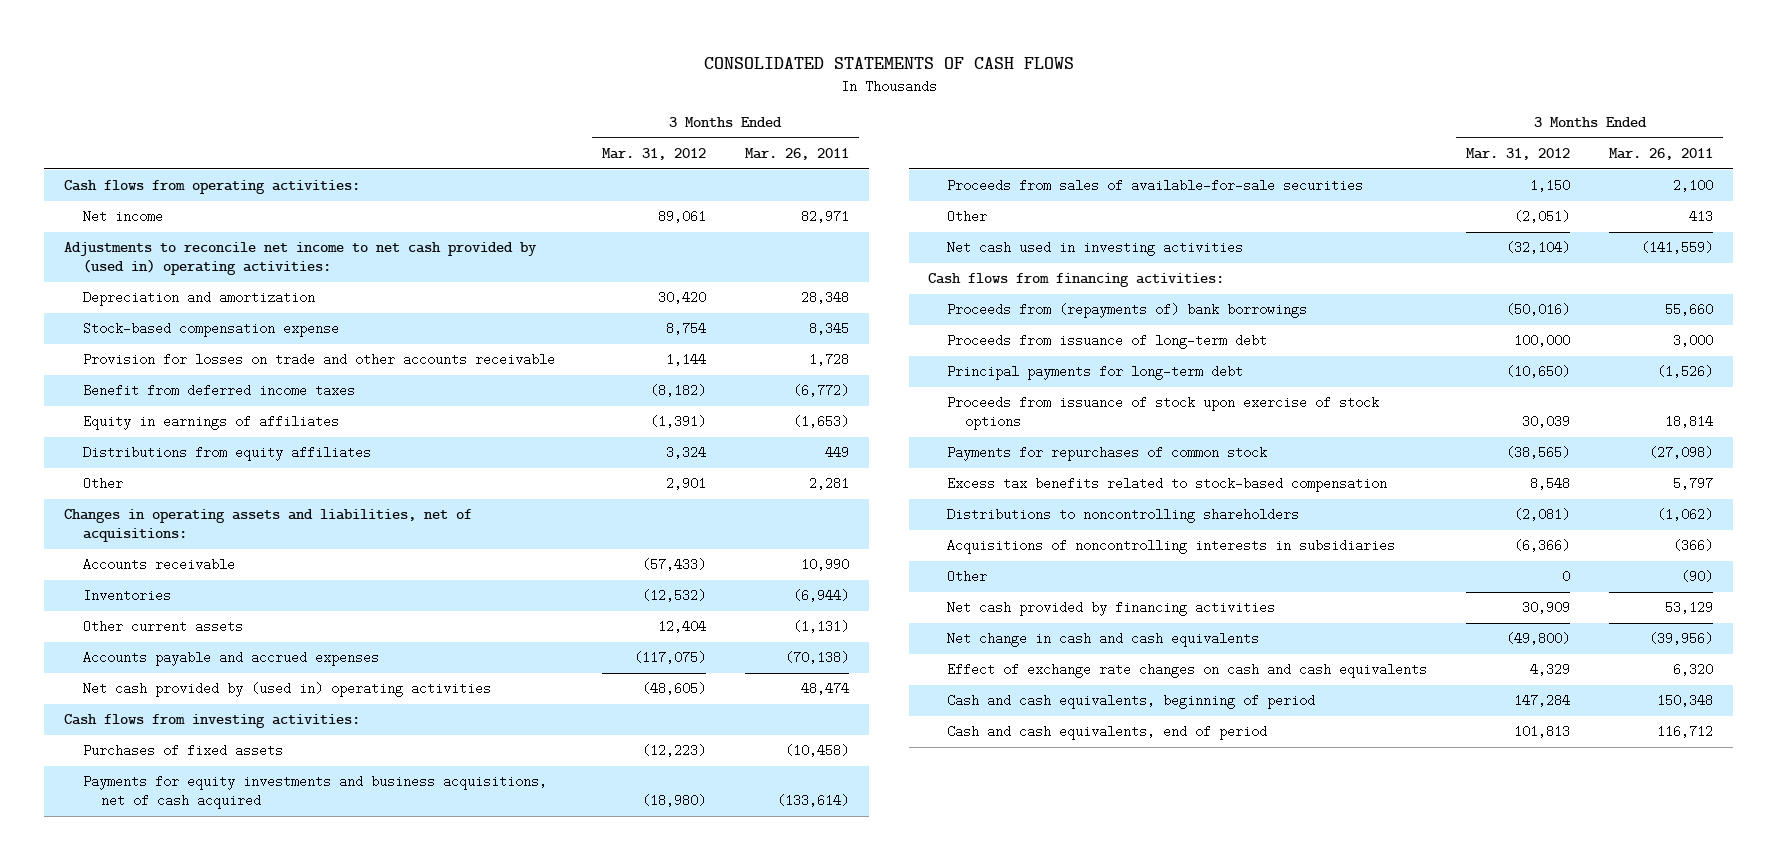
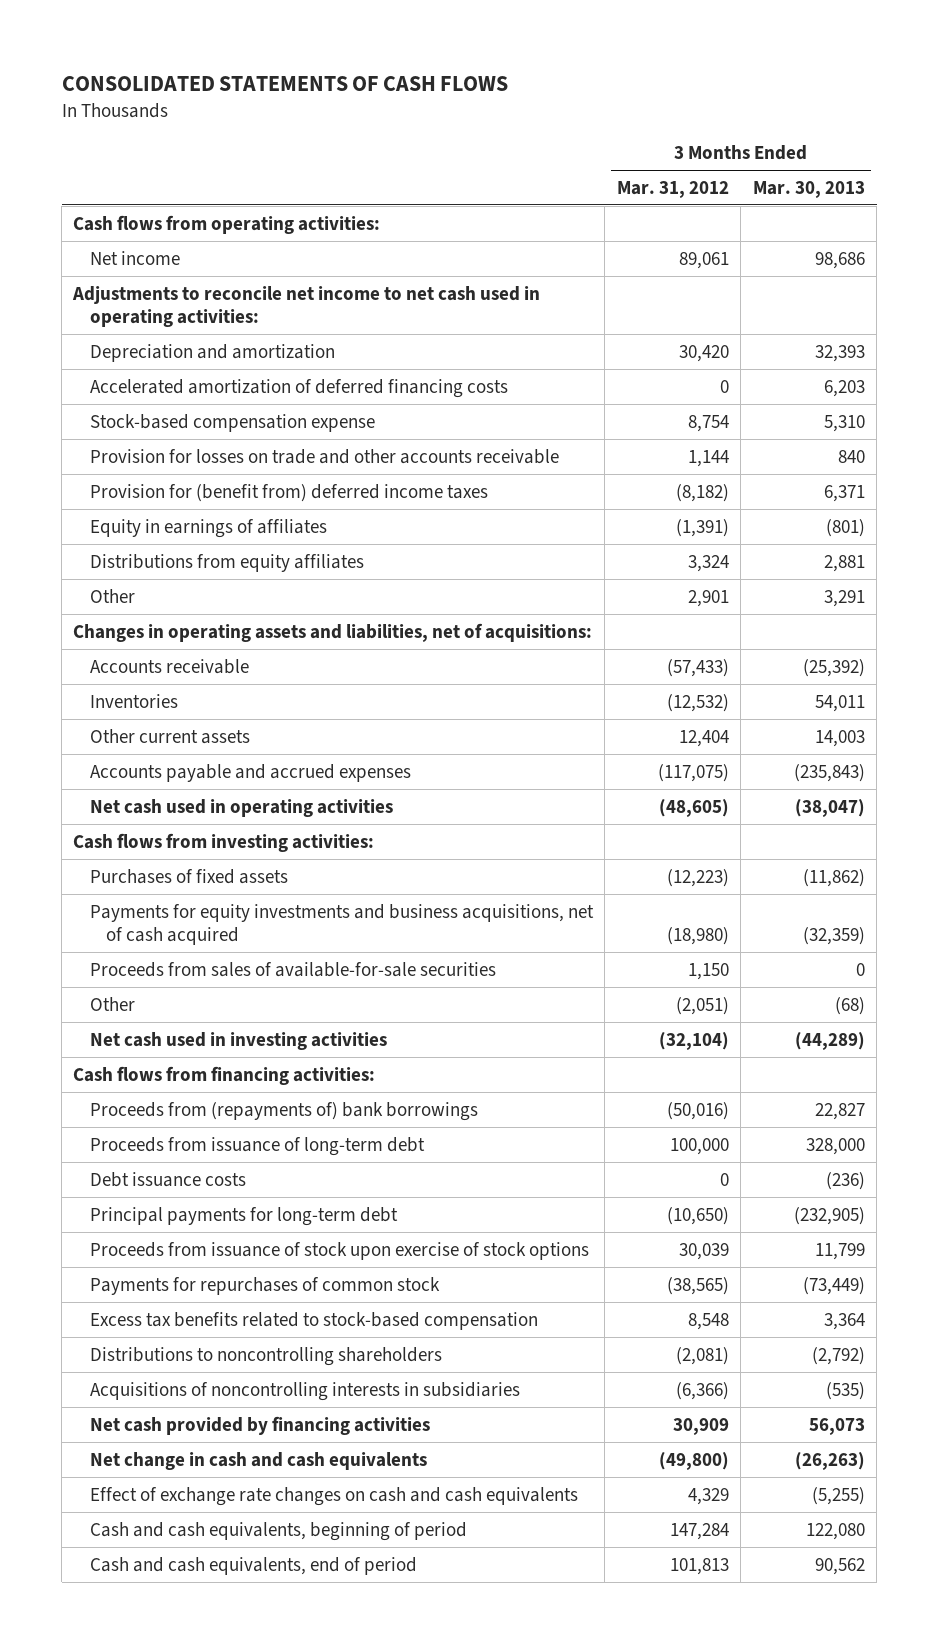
- | 3 Months Ended Mar. 31, 2012 | 3 Months Ended Mar. 26, 2011
+ | 3 Months Ended Mar. 31, 2012 | 3 Months Ended Mar. 30, 2013
- Adjustments to reconcile net income to net cash provided by (used in) operating activities:
+ Adjustments to reconcile net income to net cash used in operating activities:
+ Accelerated amortization of deferred financing costs | 0 | 6,203
- Benefit from deferred income taxes | (8,182) | (6,772)
+ Provision for (benefit from) deferred income taxes | (8,182) | 6,371
- Net cash provided by (used in) operating activities | (48,605) | 48,474
+ Net cash used in operating activities | (48,605) | (38,047)
+ Debt issuance costs | 0 | (236)
- Other | 0 | (90)

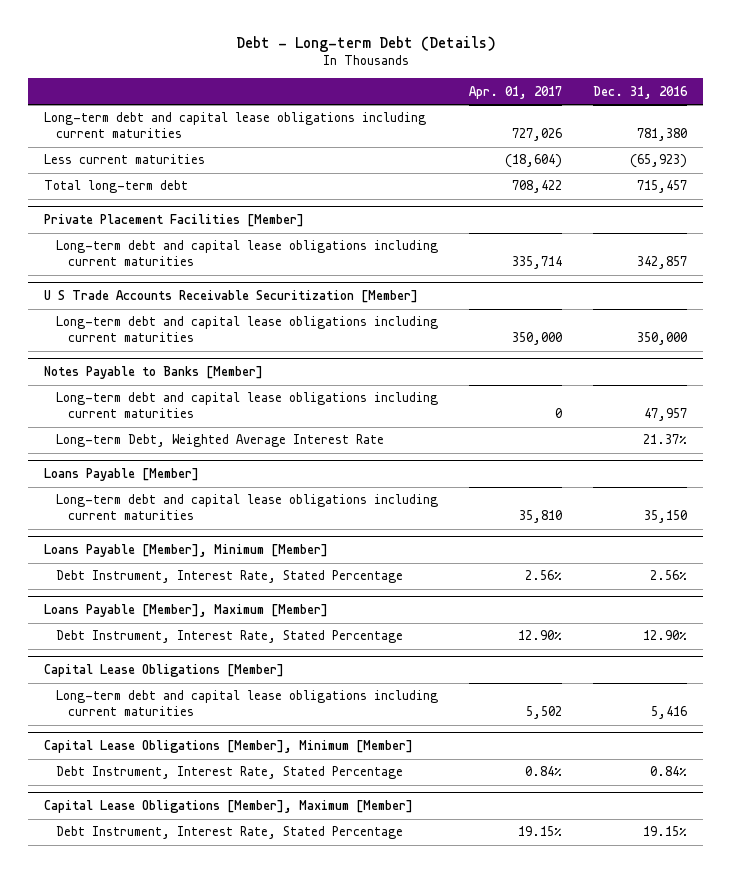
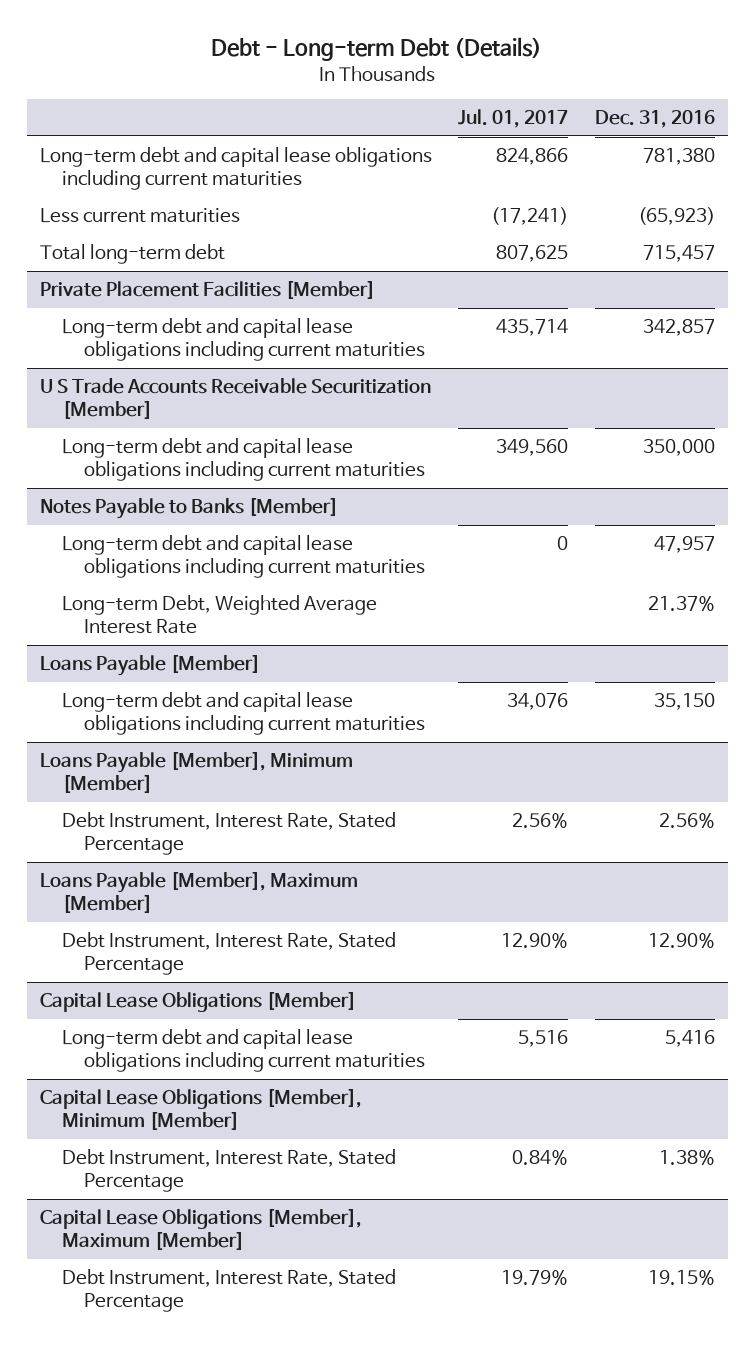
- | Apr. 01, 2017 | Dec. 31, 2016
+ | Jul. 01, 2017 | Dec. 31, 2016
@ Capital Lease Obligations [Member], Minimum [Member]
- Debt Instrument, Interest Rate, Stated Percentage | 0.84% | 0.84%
+ Debt Instrument, Interest Rate, Stated Percentage | 0.84% | 1.38%

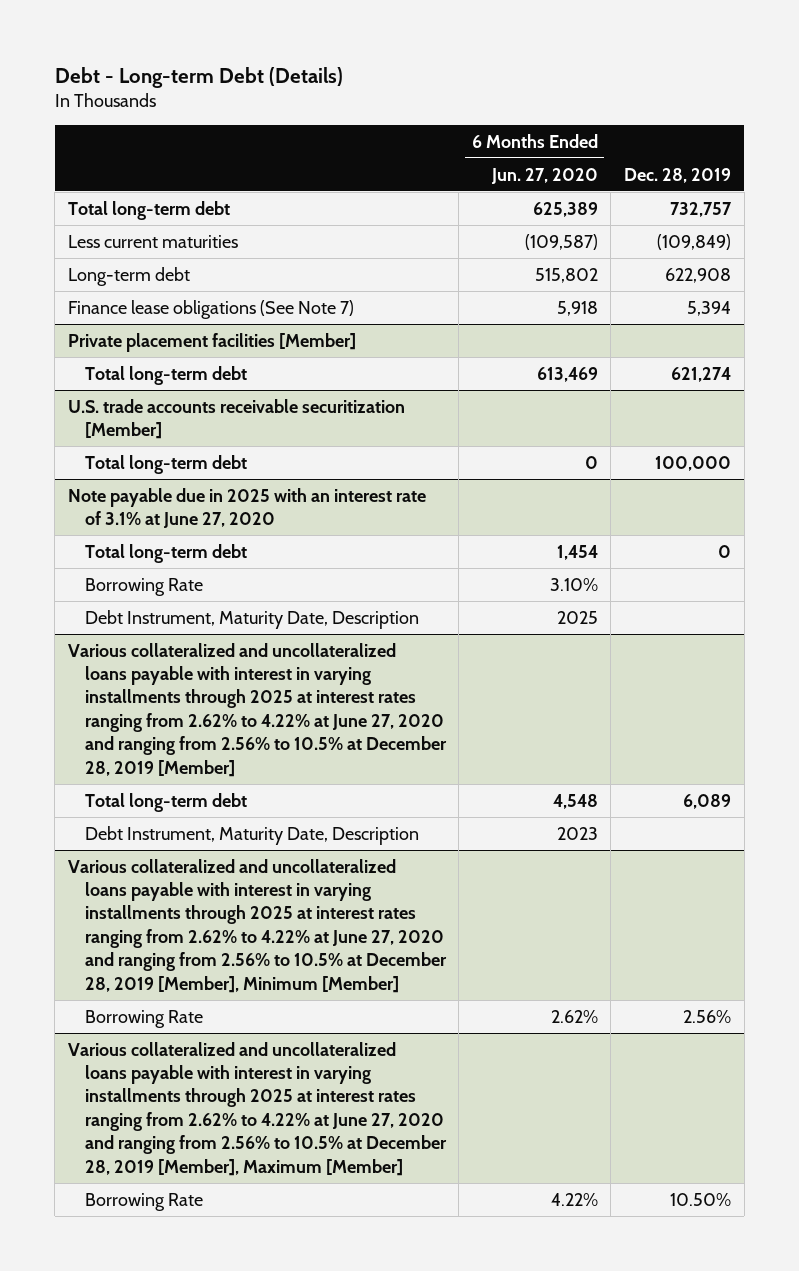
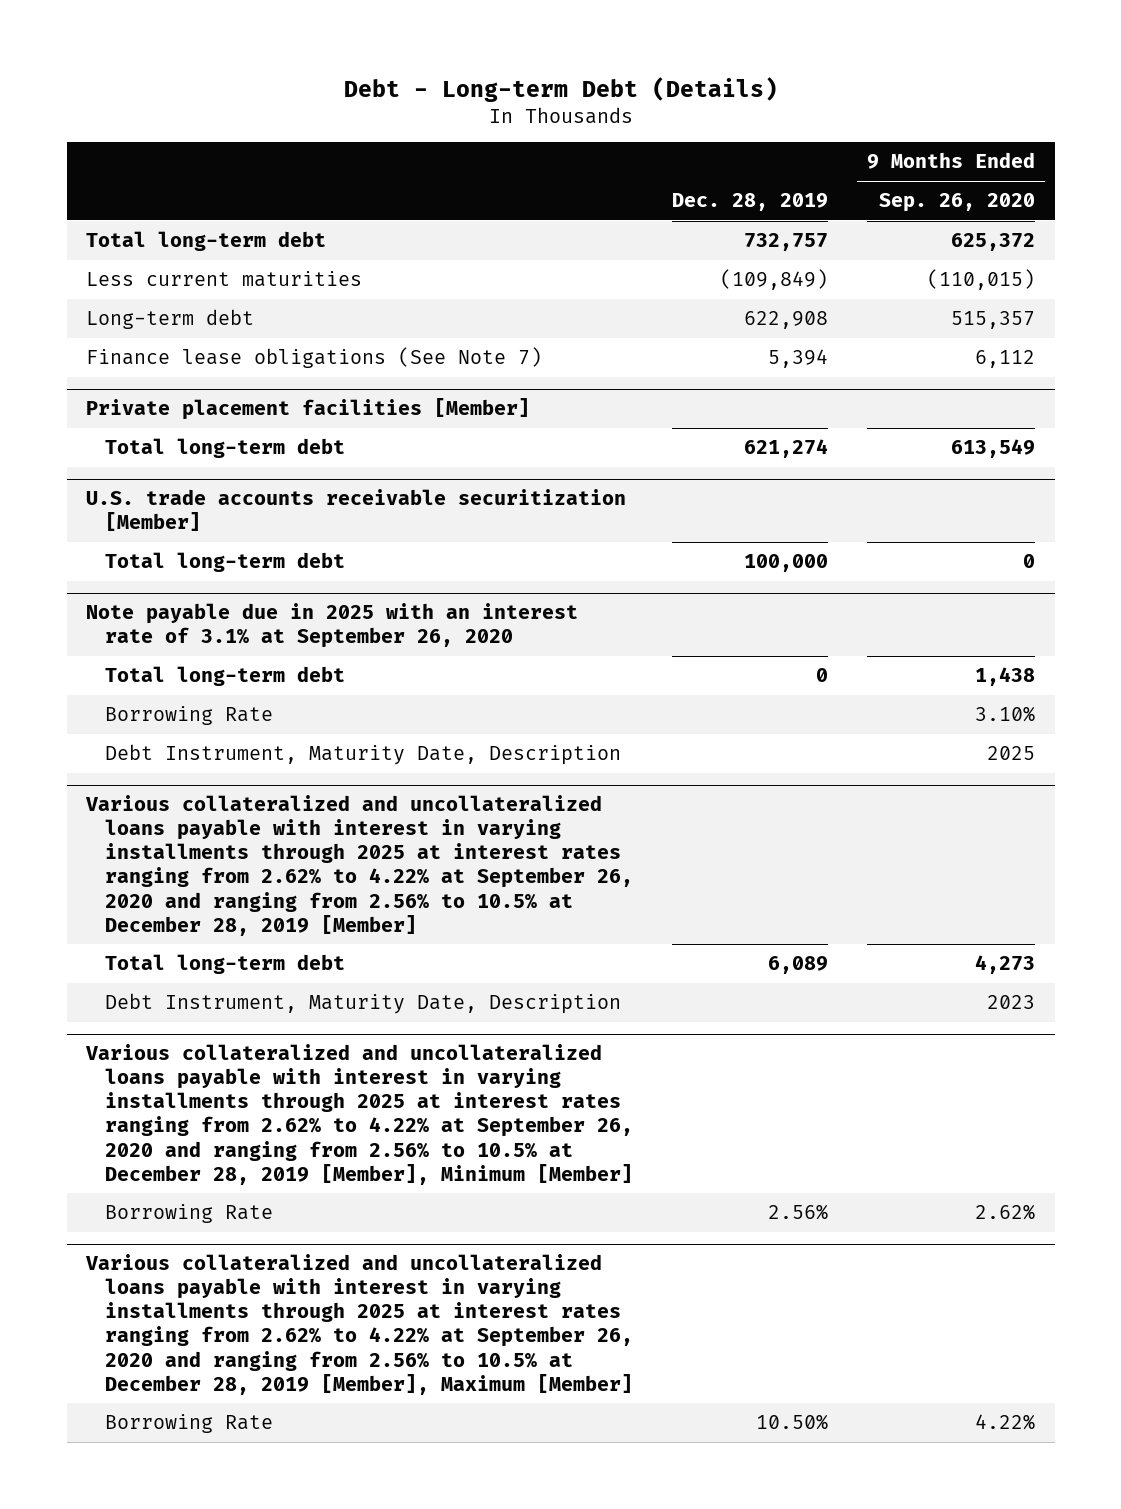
- | 6 Months Ended Jun. 27, 2020 | Dec. 28, 2019
+ | Dec. 28, 2019 | 9 Months Ended Sep. 26, 2020
- Note payable due in 2025 with an interest rate of 3.1% at June 27, 2020
+ Note payable due in 2025 with an interest rate of 3.1% at September 26, 2020
- Various collateralized and uncollateralized loans payable with interest in varying installments through 2025 at interest rates ranging from 2.62% to 4.22% at June 27, 2020 and ranging from 2.56% to 10.5% at December 28, 2019 [Member]
+ Various collateralized and uncollateralized loans payable with interest in varying installments through 2025 at interest rates ranging from 2.62% to 4.22% at September 26, 2020 and ranging from 2.56% to 10.5% at December 28, 2019 [Member]
- Various collateralized and uncollateralized loans payable with interest in varying installments through 2025 at interest rates ranging from 2.62% to 4.22% at June 27, 2020 and ranging from 2.56% to 10.5% at December 28, 2019 [Member], Minimum [Member]
+ Various collateralized and uncollateralized loans payable with interest in varying installments through 2025 at interest rates ranging from 2.62% to 4.22% at September 26, 2020 and ranging from 2.56% to 10.5% at December 28, 2019 [Member], Minimum [Member]
- Various collateralized and uncollateralized loans payable with interest in varying installments through 2025 at interest rates ranging from 2.62% to 4.22% at June 27, 2020 and ranging from 2.56% to 10.5% at December 28, 2019 [Member], Maximum [Member]
+ Various collateralized and uncollateralized loans payable with interest in varying installments through 2025 at interest rates ranging from 2.62% to 4.22% at September 26, 2020 and ranging from 2.56% to 10.5% at December 28, 2019 [Member], Maximum [Member]

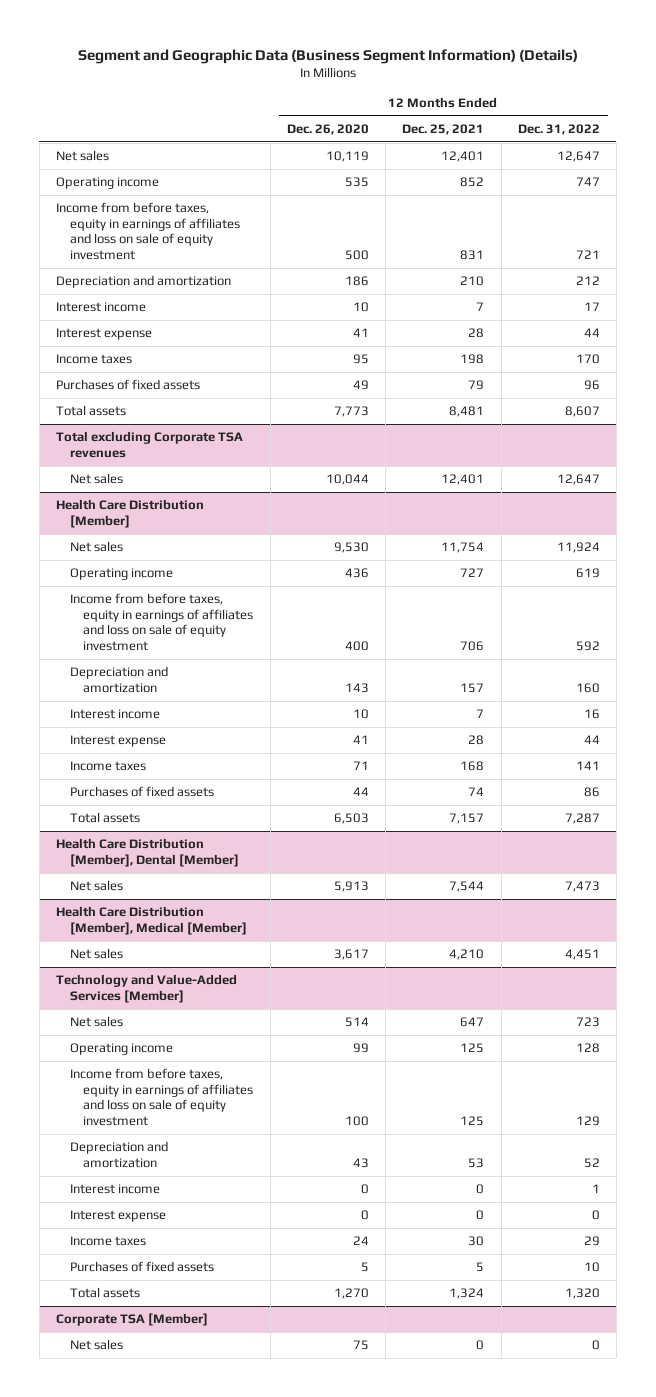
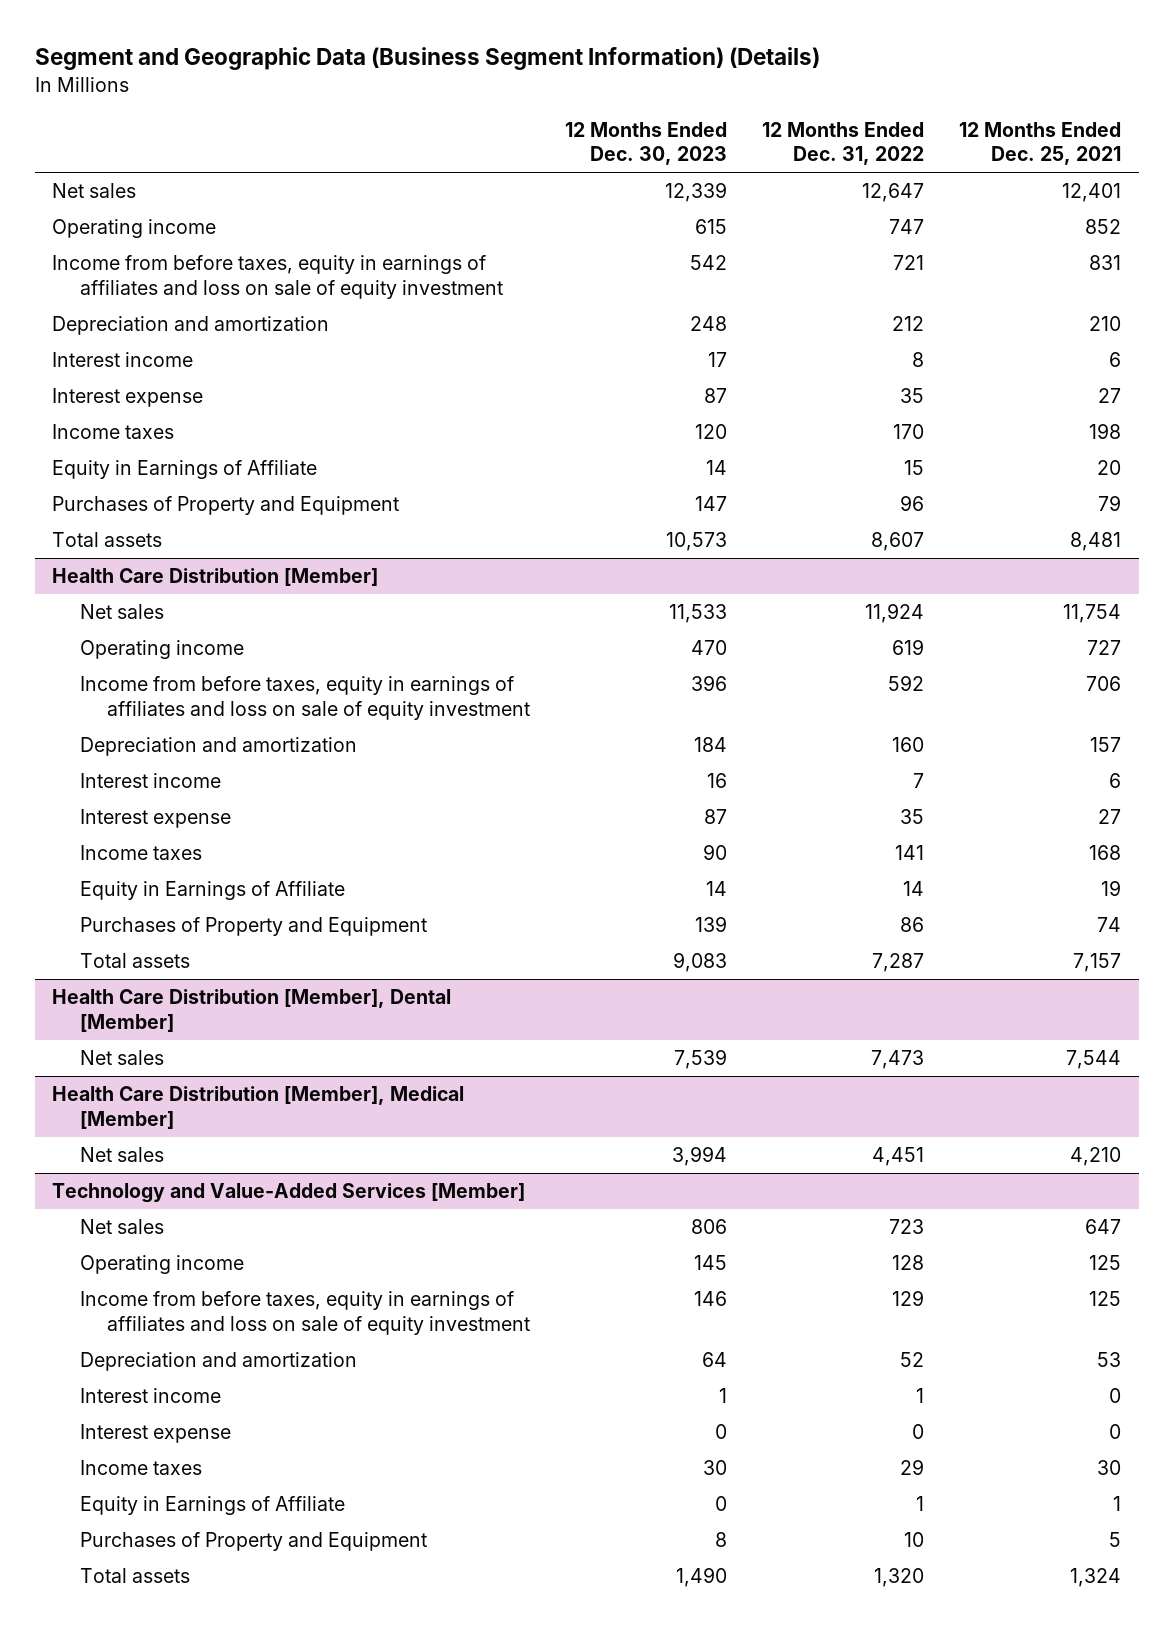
- | 12 Months Ended Dec. 26, 2020 | 12 Months Ended Dec. 25, 2021 | 12 Months Ended Dec. 31, 2022
+ | 12 Months Ended Dec. 30, 2023 | 12 Months Ended Dec. 31, 2022 | 12 Months Ended Dec. 25, 2021
- Interest income | 10 | 7 | 17
- Interest expense | 41 | 28 | 44
+ Interest income | 17 | 8 | 6
+ Interest expense | 87 | 35 | 27
- Purchases of fixed assets | 49 | 79 | 96
+ Equity in Earnings of Affiliate | 14 | 15 | 20
+ Purchases of Property and Equipment | 147 | 96 | 79
- Total excluding Corporate TSA revenues
- Net sales | 10,044 | 12,401 | 12,647
@ Health Care Distribution [Member]
- Interest income | 10 | 7 | 16
- Interest expense | 41 | 28 | 44
+ Interest income | 16 | 7 | 6
+ Interest expense | 87 | 35 | 27
- Purchases of fixed assets | 44 | 74 | 86
+ Equity in Earnings of Affiliate | 14 | 14 | 19
+ Purchases of Property and Equipment | 139 | 86 | 74
@ Technology and Value-Added Services [Member]
- Purchases of fixed assets | 5 | 5 | 10
+ Equity in Earnings of Affiliate | 0 | 1 | 1
+ Purchases of Property and Equipment | 8 | 10 | 5
- Corporate TSA [Member]
- Net sales | 75 | 0 | 0

